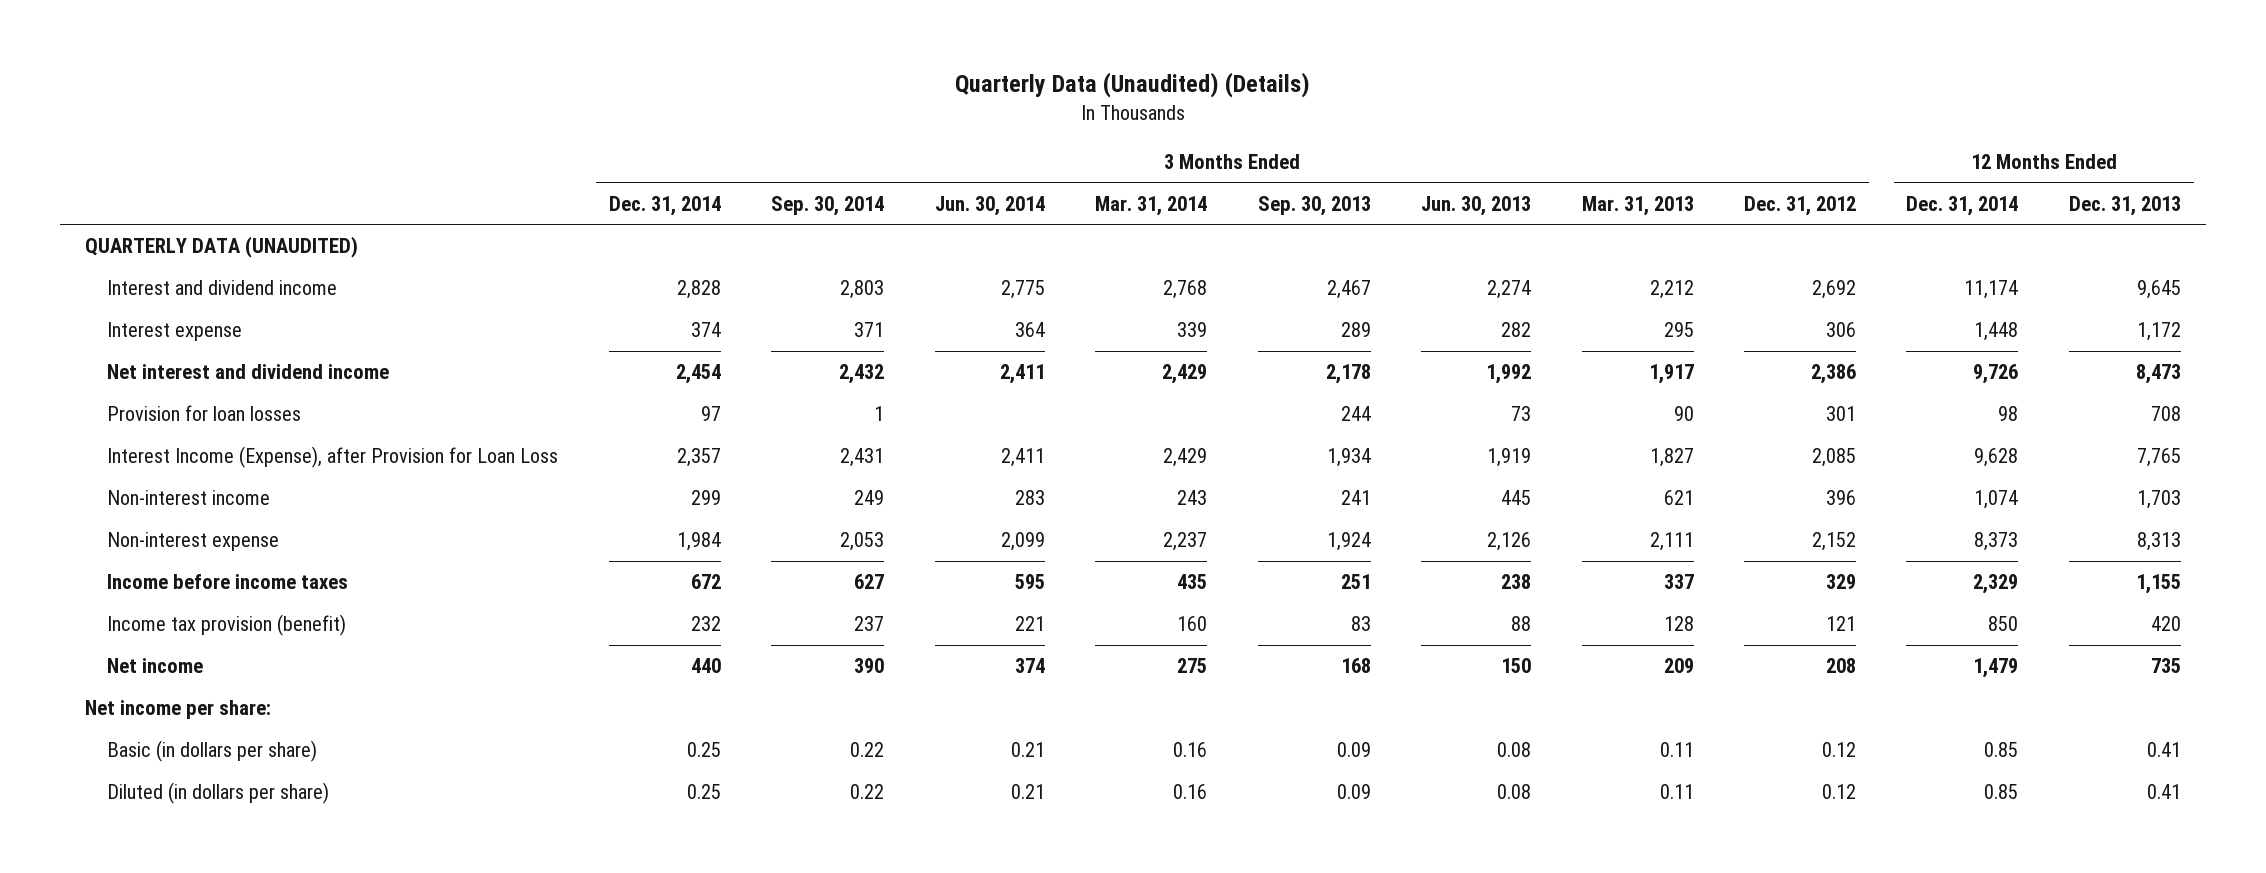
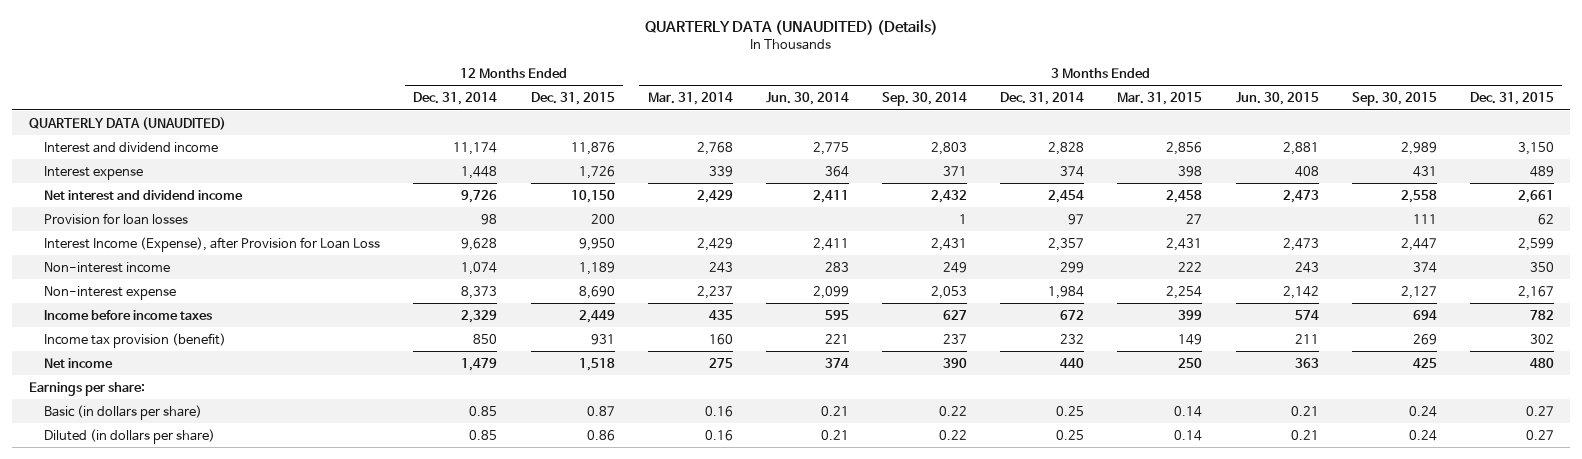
- Quarterly Data (Unaudited) (Details)
+ QUARTERLY DATA (UNAUDITED) (Details)
- | 3 Months Ended Dec. 31, 2014 | 3 Months Ended Sep. 30, 2014 | 3 Months Ended Jun. 30, 2014 | 3 Months Ended Mar. 31, 2014 | 3 Months Ended Sep. 30, 2013 | 3 Months Ended Jun. 30, 2013 | 3 Months Ended Mar. 31, 2013 | 3 Months Ended Dec. 31, 2012 | 12 Months Ended Dec. 31, 2014 | 12 Months Ended Dec. 31, 2013
+ | 12 Months Ended Dec. 31, 2014 | 12 Months Ended Dec. 31, 2015 | 3 Months Ended Mar. 31, 2014 | 3 Months Ended Jun. 30, 2014 | 3 Months Ended Sep. 30, 2014 | 3 Months Ended Dec. 31, 2014 | 3 Months Ended Mar. 31, 2015 | 3 Months Ended Jun. 30, 2015 | 3 Months Ended Sep. 30, 2015 | 3 Months Ended Dec. 31, 2015
- Net income per share:
+ Earnings per share:

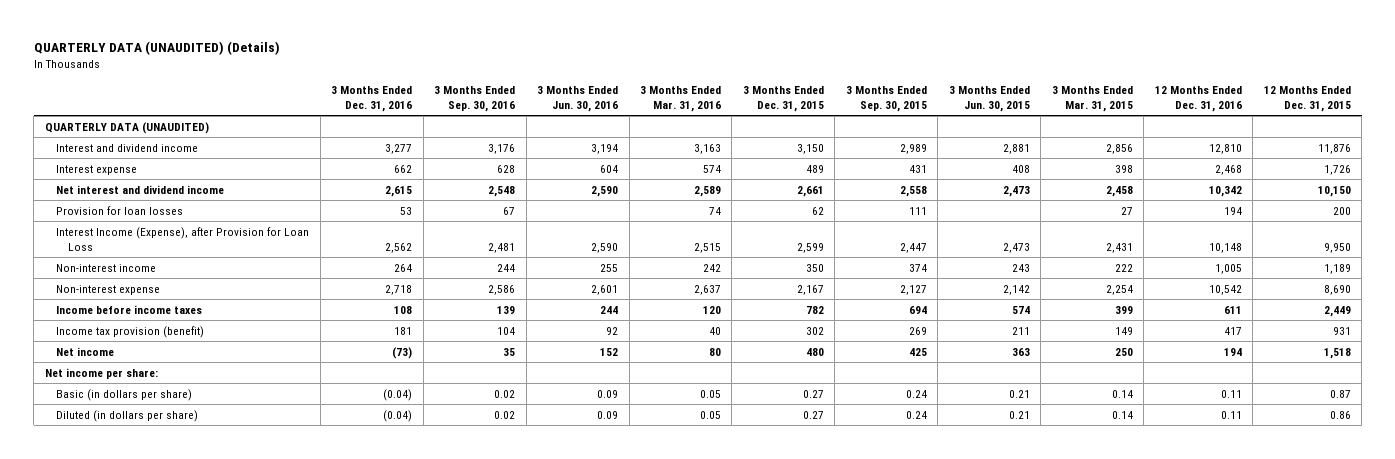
- | 12 Months Ended Dec. 31, 2014 | 12 Months Ended Dec. 31, 2015 | 3 Months Ended Mar. 31, 2014 | 3 Months Ended Jun. 30, 2014 | 3 Months Ended Sep. 30, 2014 | 3 Months Ended Dec. 31, 2014 | 3 Months Ended Mar. 31, 2015 | 3 Months Ended Jun. 30, 2015 | 3 Months Ended Sep. 30, 2015 | 3 Months Ended Dec. 31, 2015
+ | 3 Months Ended Dec. 31, 2016 | 3 Months Ended Sep. 30, 2016 | 3 Months Ended Jun. 30, 2016 | 3 Months Ended Mar. 31, 2016 | 3 Months Ended Dec. 31, 2015 | 3 Months Ended Sep. 30, 2015 | 3 Months Ended Jun. 30, 2015 | 3 Months Ended Mar. 31, 2015 | 12 Months Ended Dec. 31, 2016 | 12 Months Ended Dec. 31, 2015
- Earnings per share:
+ Net income per share:

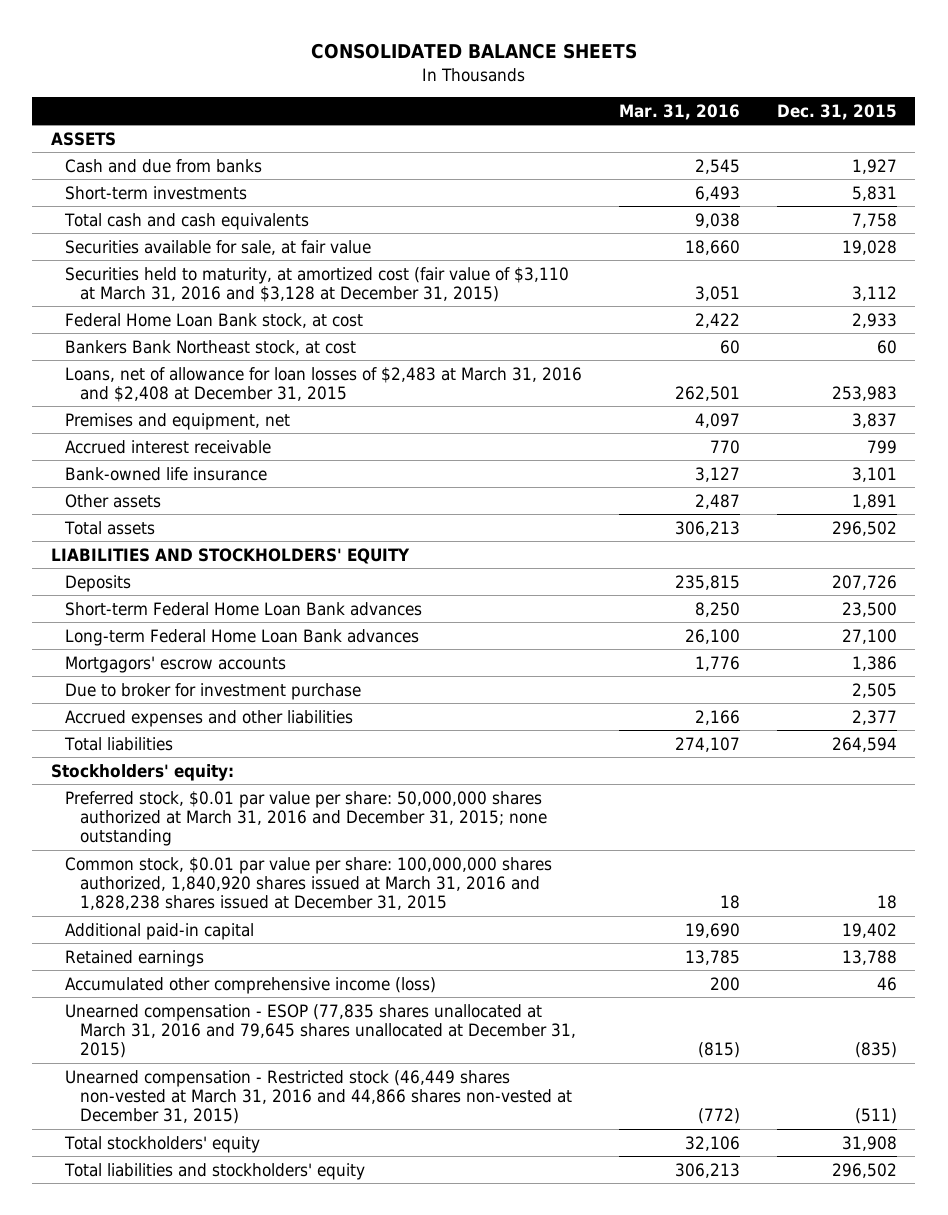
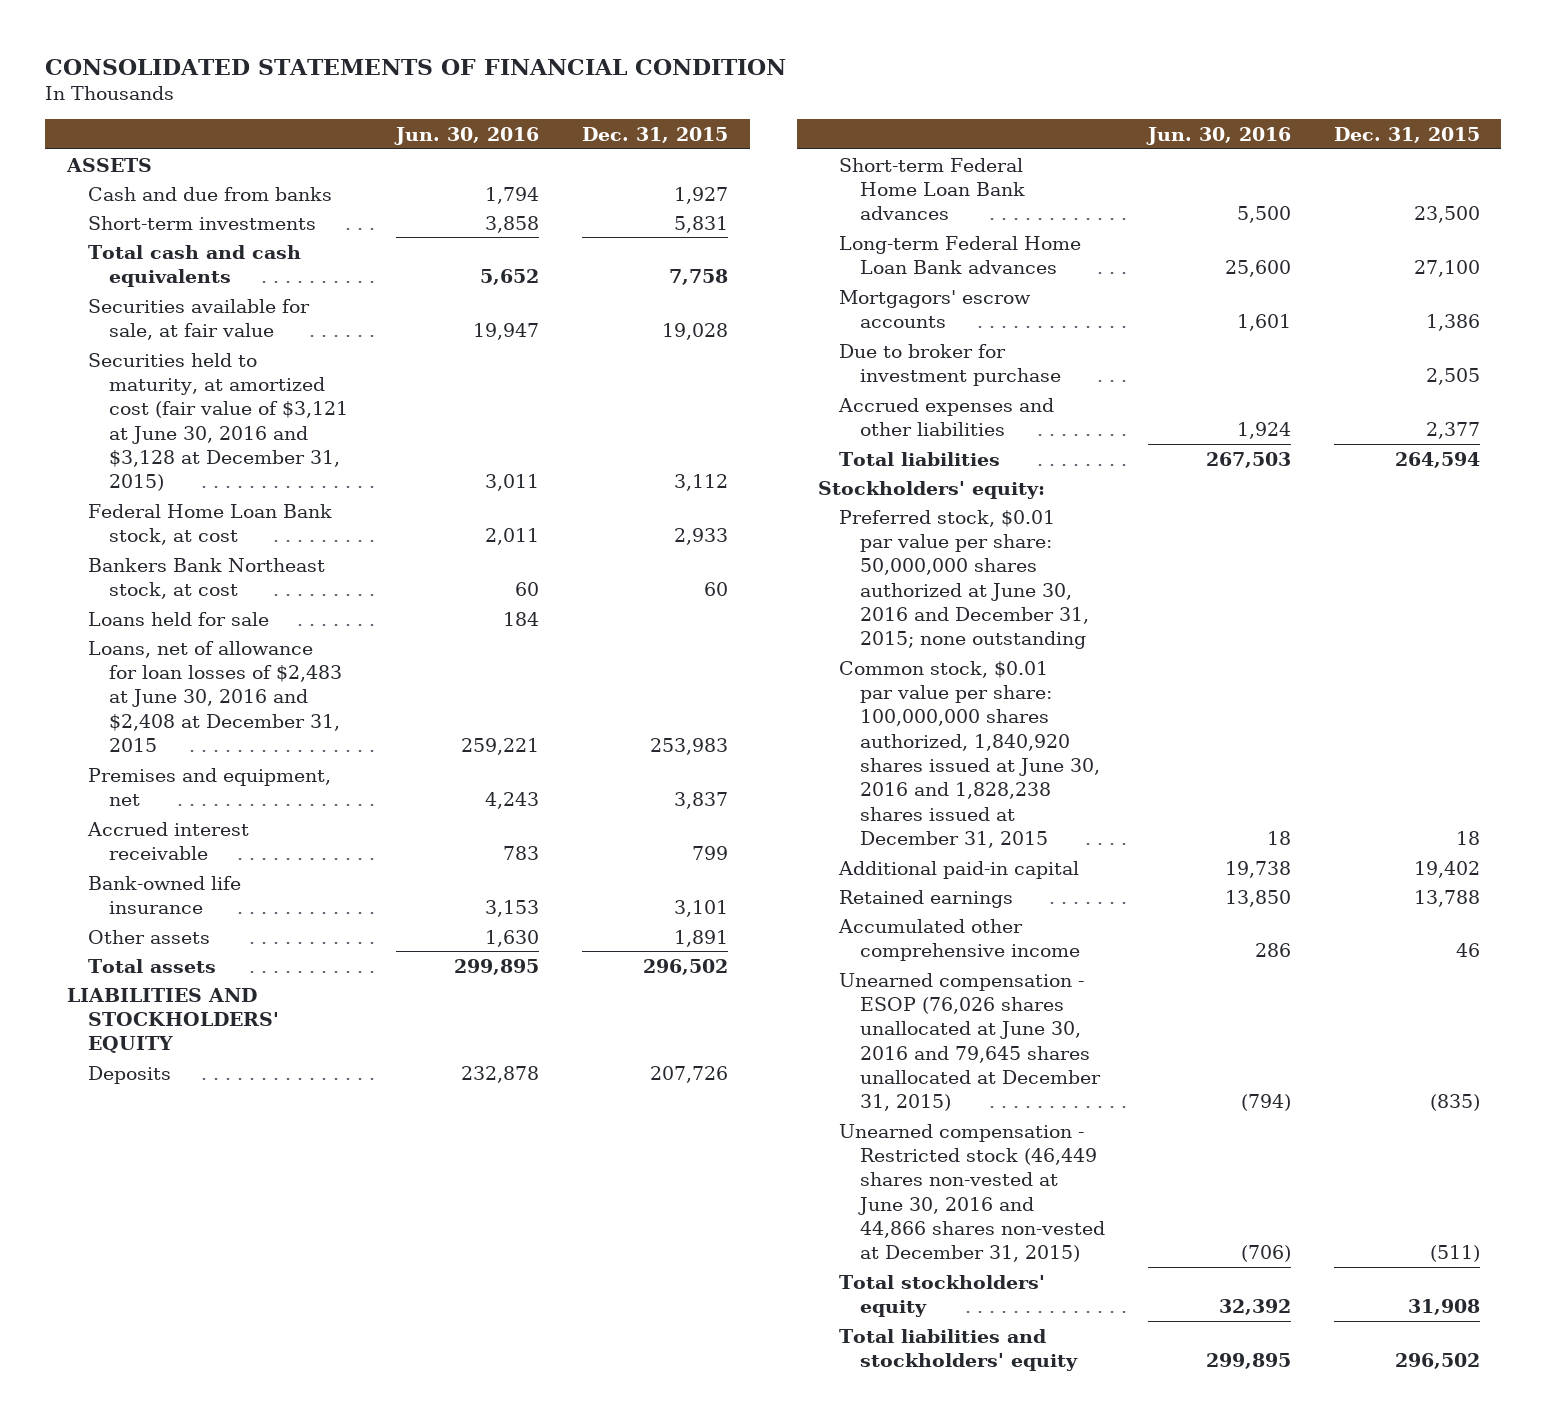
- CONSOLIDATED BALANCE SHEETS
+ CONSOLIDATED STATEMENTS OF FINANCIAL CONDITION
- | Mar. 31, 2016 | Dec. 31, 2015
+ | Jun. 30, 2016 | Dec. 31, 2015
- Securities held to maturity, at amortized cost (fair value of $3,110 at March 31, 2016 and $3,128 at December 31, 2015) | 3,051 | 3,112
+ Securities held to maturity, at amortized cost (fair value of $3,121 at June 30, 2016 and $3,128 at December 31, 2015) | 3,011 | 3,112
- Loans, net of allowance for loan losses of $2,483 at March 31, 2016 and $2,408 at December 31, 2015 | 262,501 | 253,983
+ Loans held for sale | 184 |
+ Loans, net of allowance for loan losses of $2,483 at June 30, 2016 and $2,408 at December 31, 2015 | 259,221 | 253,983
- Preferred stock, $0.01 par value per share: 50,000,000 shares authorized at March 31, 2016 and December 31, 2015; none outstanding
- Common stock, $0.01 par value per share: 100,000,000 shares authorized, 1,840,920 shares issued at March 31, 2016 and 1,828,238 shares issued at December 31, 2015 | 18 | 18
+ Preferred stock, $0.01 par value per share: 50,000,000 shares authorized at June 30, 2016 and December 31, 2015; none outstanding
+ Common stock, $0.01 par value per share: 100,000,000 shares authorized, 1,840,920 shares issued at June 30, 2016 and 1,828,238 shares issued at December 31, 2015 | 18 | 18
- Accumulated other comprehensive income (loss) | 200 | 46
- Unearned compensation - ESOP (77,835 shares unallocated at March 31, 2016 and 79,645 shares unallocated at December 31, 2015) | (815) | (835)
- Unearned compensation - Restricted stock (46,449 shares non-vested at March 31, 2016 and 44,866 shares non-vested at December 31, 2015) | (772) | (511)
+ Accumulated other comprehensive income | 286 | 46
+ Unearned compensation - ESOP (76,026 shares unallocated at June 30, 2016 and 79,645 shares unallocated at December 31, 2015) | (794) | (835)
+ Unearned compensation - Restricted stock (46,449 shares non-vested at June 30, 2016 and 44,866 shares non-vested at December 31, 2015) | (706) | (511)

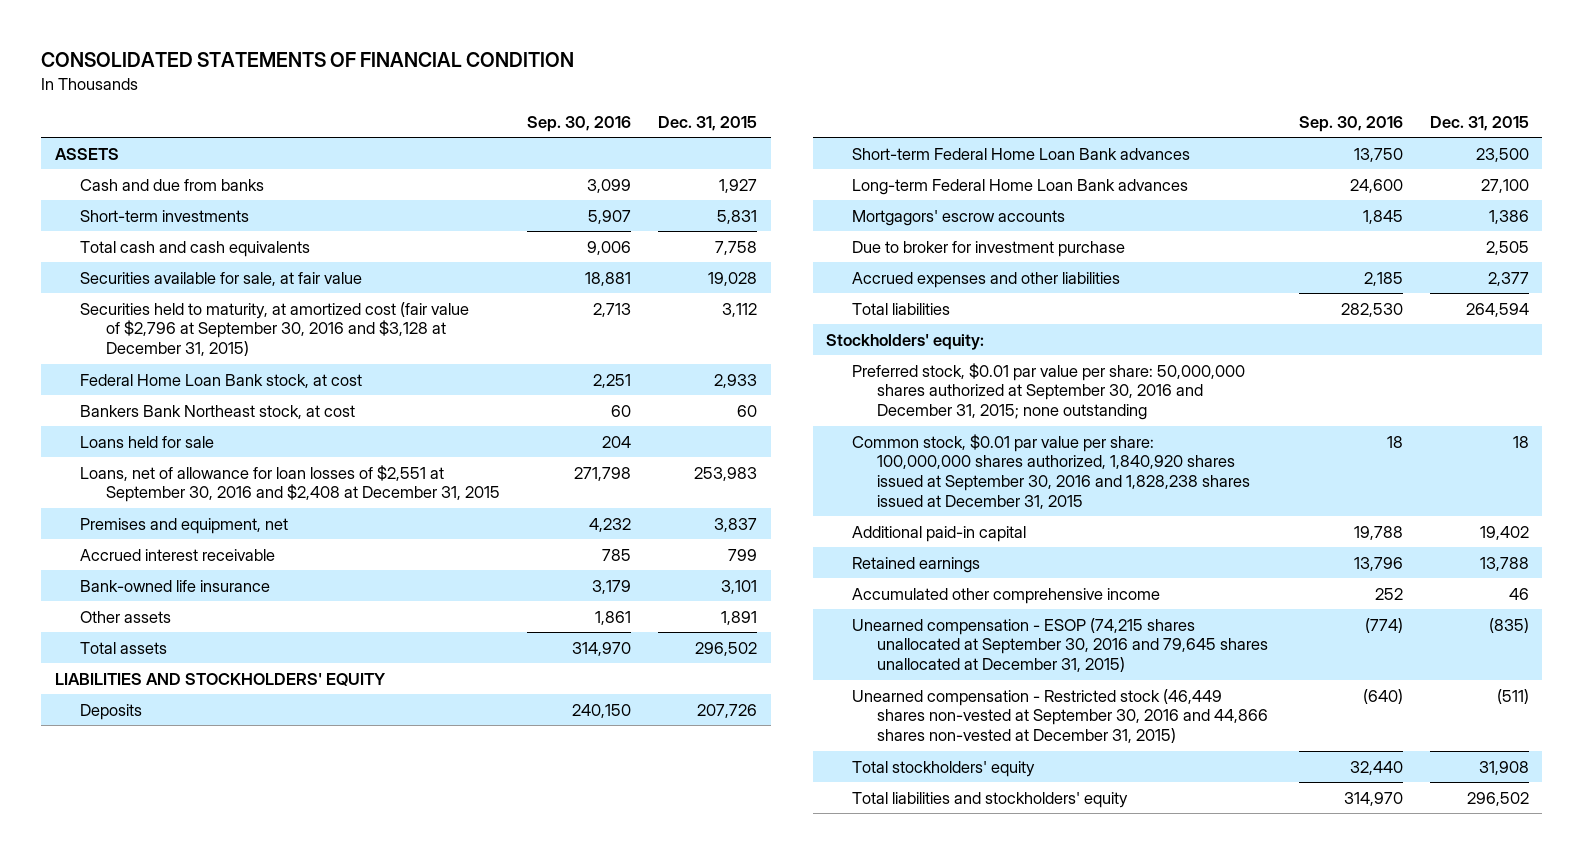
- | Jun. 30, 2016 | Dec. 31, 2015
+ | Sep. 30, 2016 | Dec. 31, 2015
- Securities held to maturity, at amortized cost (fair value of $3,121 at June 30, 2016 and $3,128 at December 31, 2015) | 3,011 | 3,112
+ Securities held to maturity, at amortized cost (fair value of $2,796 at September 30, 2016 and $3,128 at December 31, 2015) | 2,713 | 3,112
- Loans, net of allowance for loan losses of $2,483 at June 30, 2016 and $2,408 at December 31, 2015 | 259,221 | 253,983
+ Loans, net of allowance for loan losses of $2,551 at September 30, 2016 and $2,408 at December 31, 2015 | 271,798 | 253,983
- Preferred stock, $0.01 par value per share: 50,000,000 shares authorized at June 30, 2016 and December 31, 2015; none outstanding
- Common stock, $0.01 par value per share: 100,000,000 shares authorized, 1,840,920 shares issued at June 30, 2016 and 1,828,238 shares issued at December 31, 2015 | 18 | 18
+ Preferred stock, $0.01 par value per share: 50,000,000 shares authorized at September 30, 2016 and December 31, 2015; none outstanding
+ Common stock, $0.01 par value per share: 100,000,000 shares authorized, 1,840,920 shares issued at September 30, 2016 and 1,828,238 shares issued at December 31, 2015 | 18 | 18
- Unearned compensation - ESOP (76,026 shares unallocated at June 30, 2016 and 79,645 shares unallocated at December 31, 2015) | (794) | (835)
- Unearned compensation - Restricted stock (46,449 shares non-vested at June 30, 2016 and 44,866 shares non-vested at December 31, 2015) | (706) | (511)
+ Unearned compensation - ESOP (74,215 shares unallocated at September 30, 2016 and 79,645 shares unallocated at December 31, 2015) | (774) | (835)
+ Unearned compensation - Restricted stock (46,449 shares non-vested at September 30, 2016 and 44,866 shares non-vested at December 31, 2015) | (640) | (511)

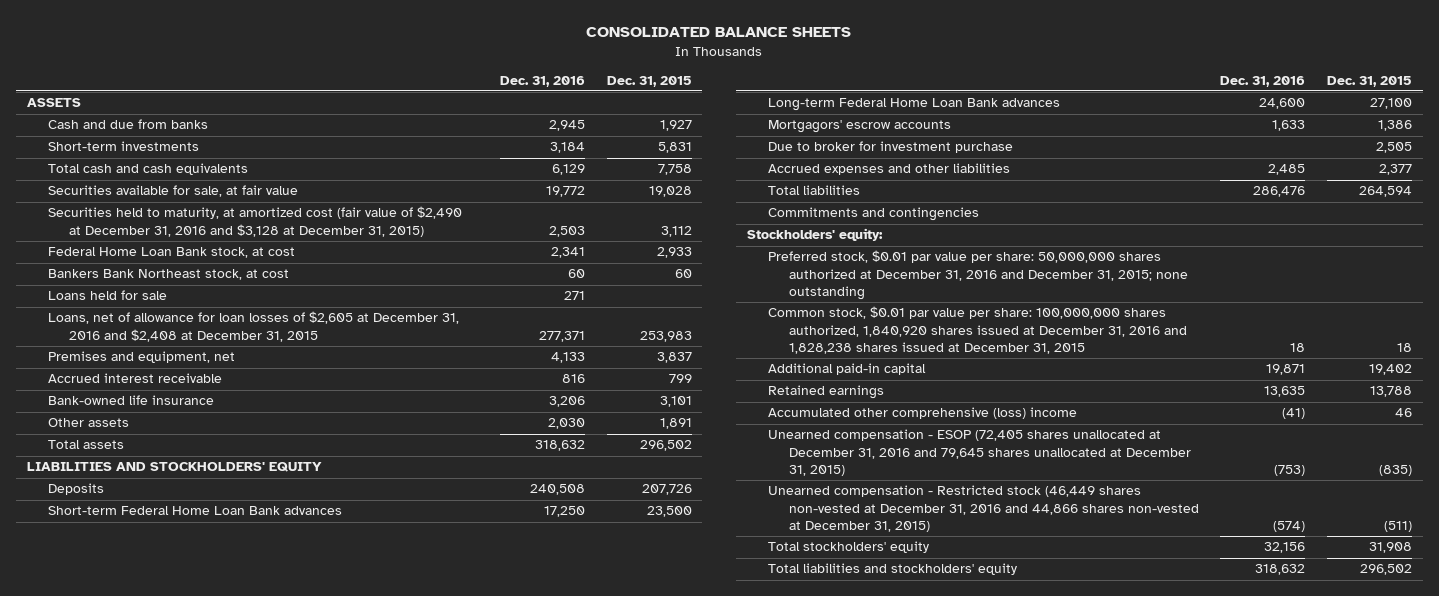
- CONSOLIDATED STATEMENTS OF FINANCIAL CONDITION
+ CONSOLIDATED BALANCE SHEETS
- | Sep. 30, 2016 | Dec. 31, 2015
+ | Dec. 31, 2016 | Dec. 31, 2015
- Securities held to maturity, at amortized cost (fair value of $2,796 at September 30, 2016 and $3,128 at December 31, 2015) | 2,713 | 3,112
+ Securities held to maturity, at amortized cost (fair value of $2,490 at December 31, 2016 and $3,128 at December 31, 2015) | 2,503 | 3,112
- Loans, net of allowance for loan losses of $2,551 at September 30, 2016 and $2,408 at December 31, 2015 | 271,798 | 253,983
+ Loans, net of allowance for loan losses of $2,605 at December 31, 2016 and $2,408 at December 31, 2015 | 277,371 | 253,983
+ Commitments and contingencies
- Preferred stock, $0.01 par value per share: 50,000,000 shares authorized at September 30, 2016 and December 31, 2015; none outstanding
- Common stock, $0.01 par value per share: 100,000,000 shares authorized, 1,840,920 shares issued at September 30, 2016 and 1,828,238 shares issued at December 31, 2015 | 18 | 18
+ Preferred stock, $0.01 par value per share: 50,000,000 shares authorized at December 31, 2016 and December 31, 2015; none outstanding
+ Common stock, $0.01 par value per share: 100,000,000 shares authorized, 1,840,920 shares issued at December 31, 2016 and 1,828,238 shares issued at December 31, 2015 | 18 | 18
- Accumulated other comprehensive income | 252 | 46
- Unearned compensation - ESOP (74,215 shares unallocated at September 30, 2016 and 79,645 shares unallocated at December 31, 2015) | (774) | (835)
- Unearned compensation - Restricted stock (46,449 shares non-vested at September 30, 2016 and 44,866 shares non-vested at December 31, 2015) | (640) | (511)
+ Accumulated other comprehensive (loss) income | (41) | 46
+ Unearned compensation - ESOP (72,405 shares unallocated at December 31, 2016 and 79,645 shares unallocated at December 31, 2015) | (753) | (835)
+ Unearned compensation - Restricted stock (46,449 shares non-vested at December 31, 2016 and 44,866 shares non-vested at December 31, 2015) | (574) | (511)

